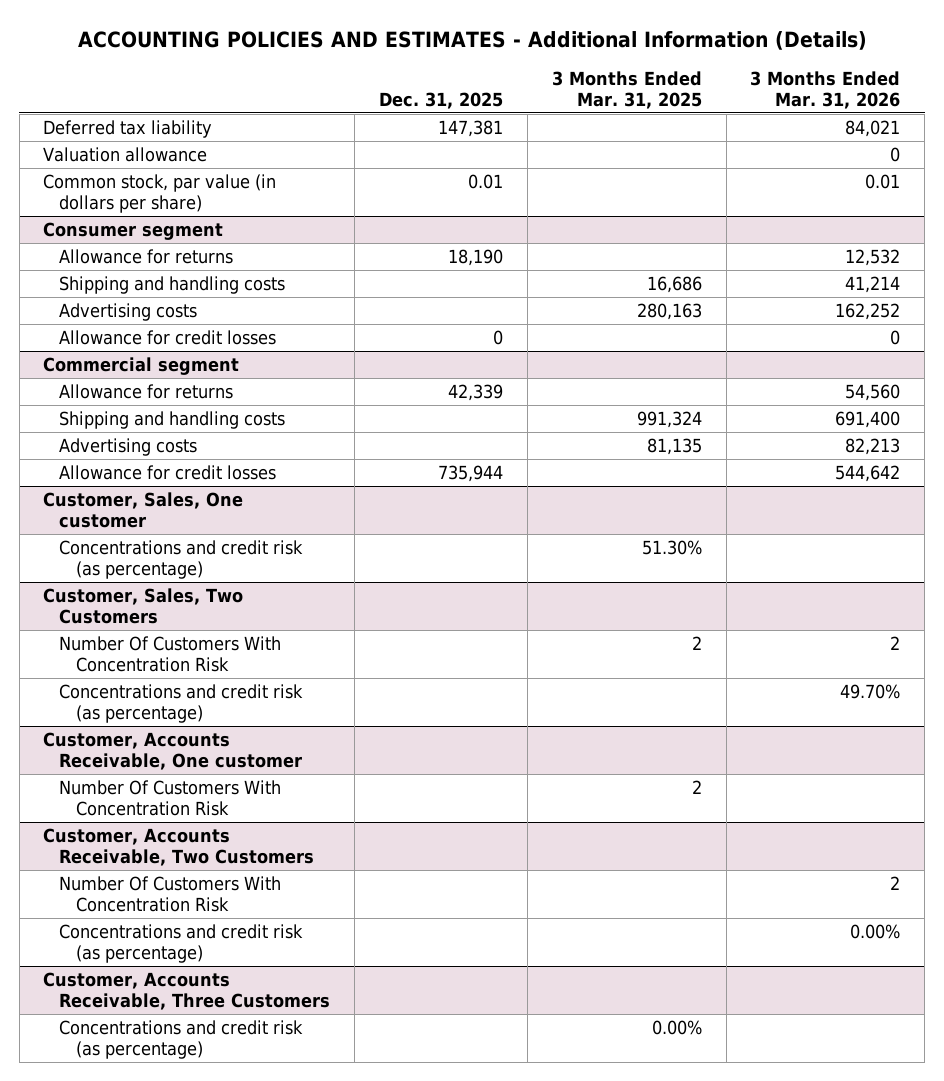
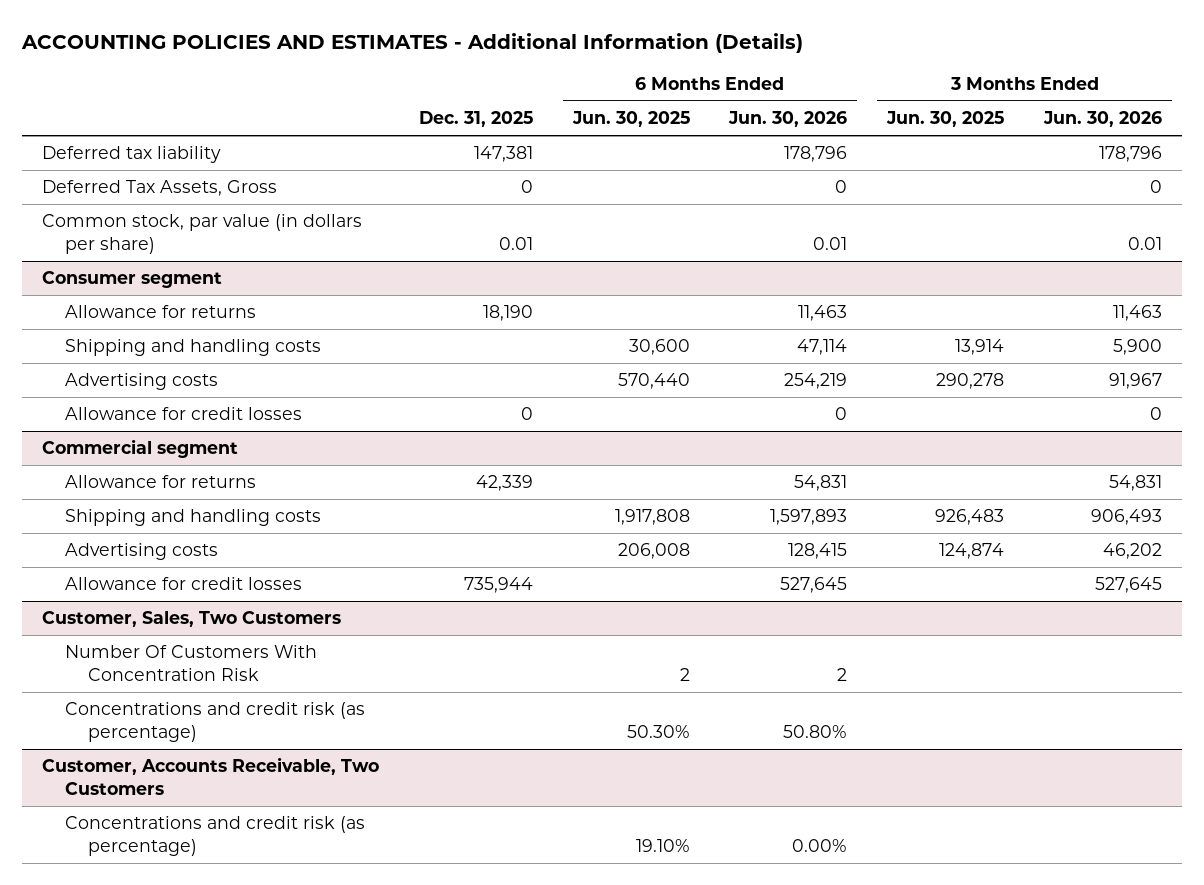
- | Dec. 31, 2025 | 3 Months Ended Mar. 31, 2025 | 3 Months Ended Mar. 31, 2026
+ | Dec. 31, 2025 | 6 Months Ended Jun. 30, 2025 | 6 Months Ended Jun. 30, 2026 | 3 Months Ended Jun. 30, 2025 | 3 Months Ended Jun. 30, 2026
- Valuation allowance | | | 0
+ Deferred Tax Assets, Gross | 0 | | 0 | | 0
- Customer, Sales, One customer
- Concentrations and credit risk (as percentage) | | 51.30% |
- Customer, Accounts Receivable, One customer
- Number Of Customers With Concentration Risk | | 2 |
@ Customer, Accounts Receivable, Two Customers
- Number Of Customers With Concentration Risk | | | 2
- Customer, Accounts Receivable, Three Customers
- Concentrations and credit risk (as percentage) | | 0.00% |

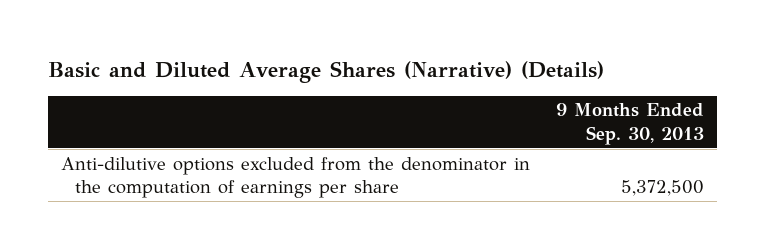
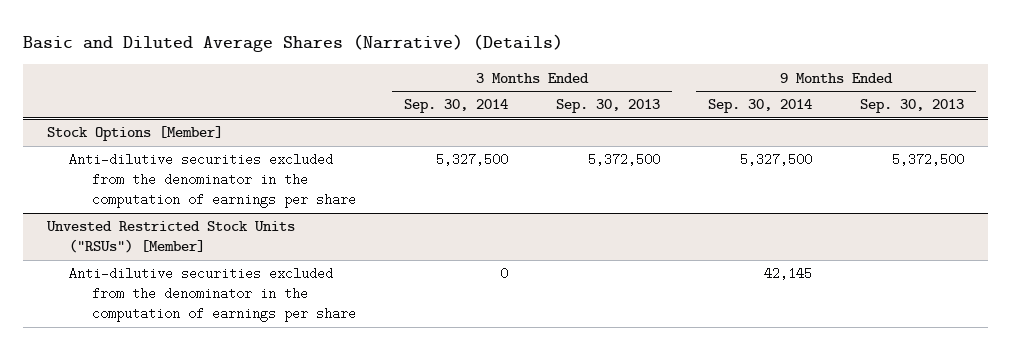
- | 9 Months Ended Sep. 30, 2013
+ | 3 Months Ended Sep. 30, 2014 | 3 Months Ended Sep. 30, 2013 | 9 Months Ended Sep. 30, 2014 | 9 Months Ended Sep. 30, 2013
- Anti-dilutive options excluded from the denominator in the computation of earnings per share | 5,372,500
+ Stock Options [Member]
+ Anti-dilutive securities excluded from the denominator in the computation of earnings per share | 5,327,500 | 5,372,500 | 5,327,500 | 5,372,500
+ Unvested Restricted Stock Units ("RSUs") [Member]
+ Anti-dilutive securities excluded from the denominator in the computation of earnings per share | 0 | | 42,145 |

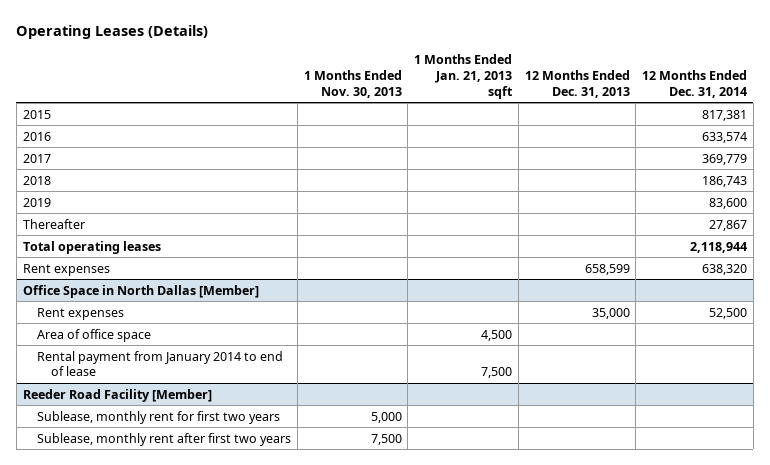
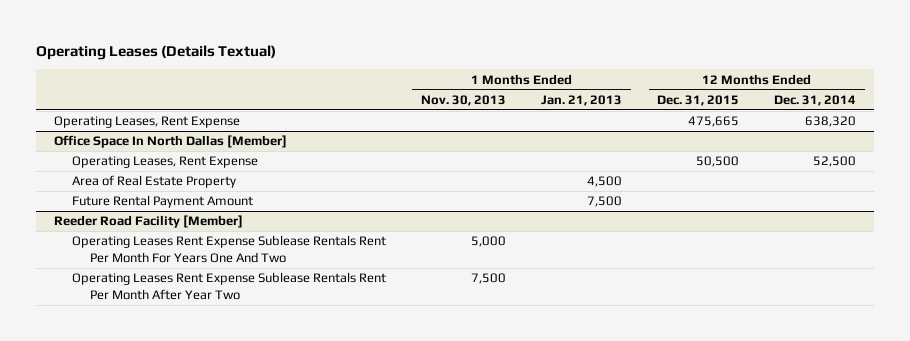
- Operating Leases (Details)
+ Operating Leases (Details Textual)
- | 1 Months Ended Nov. 30, 2013 | 1 Months Ended Jan. 21, 2013 sqft | 12 Months Ended Dec. 31, 2013 | 12 Months Ended Dec. 31, 2014
+ | 1 Months Ended Nov. 30, 2013 | 1 Months Ended Jan. 21, 2013 | 12 Months Ended Dec. 31, 2015 | 12 Months Ended Dec. 31, 2014
- 2015 | | | | 817,381
- 2016 | | | | 633,574
- 2017 | | | | 369,779
- 2018 | | | | 186,743
- 2019 | | | | 83,600
- Thereafter | | | | 27,867
- Total operating leases | | | | 2,118,944
- Rent expenses | | | 658,599 | 638,320
- Office Space in North Dallas [Member]
- Rent expenses | | | 35,000 | 52,500
- Area of office space | | 4,500 | |
- Rental payment from January 2014 to end of lease | | 7,500 | |
+ Operating Leases, Rent Expense | | | 475,665 | 638,320
+ Office Space In North Dallas [Member]
+ Operating Leases, Rent Expense | | | 50,500 | 52,500
+ Area of Real Estate Property | | 4,500 | |
+ Future Rental Payment Amount | | 7,500 | |
@ Reeder Road Facility [Member]
- Sublease, monthly rent for first two years | 5,000 | | |
- Sublease, monthly rent after first two years | 7,500 | | |
+ Operating Leases Rent Expense Sublease Rentals Rent Per Month For Years One And Two | 5,000 | | |
+ Operating Leases Rent Expense Sublease Rentals Rent Per Month After Year Two | 7,500 | | |

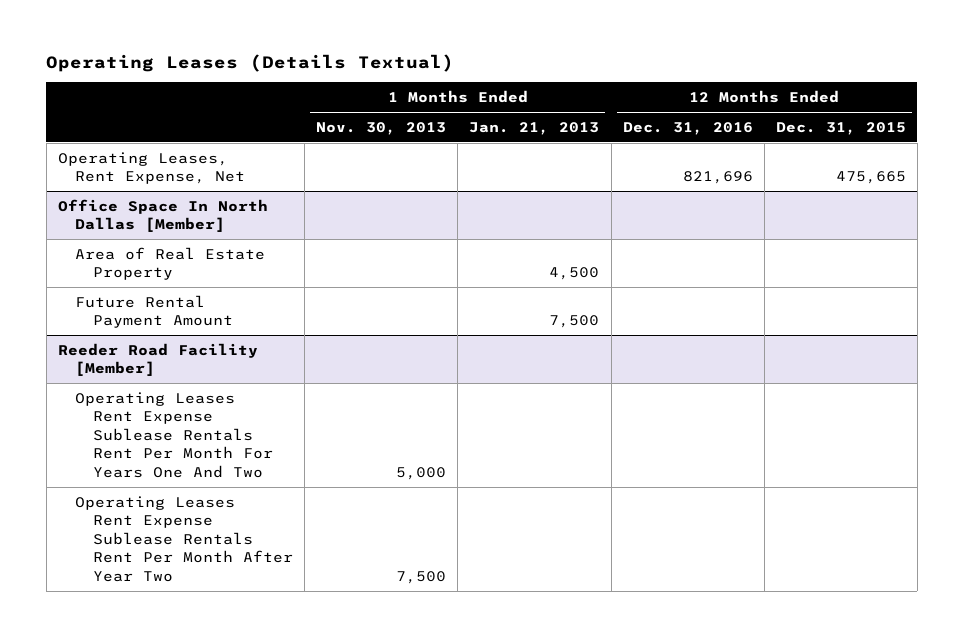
- | 1 Months Ended Nov. 30, 2013 | 1 Months Ended Jan. 21, 2013 | 12 Months Ended Dec. 31, 2015 | 12 Months Ended Dec. 31, 2014
+ | 1 Months Ended Nov. 30, 2013 | 1 Months Ended Jan. 21, 2013 | 12 Months Ended Dec. 31, 2016 | 12 Months Ended Dec. 31, 2015
- Operating Leases, Rent Expense | | | 475,665 | 638,320
+ Operating Leases, Rent Expense, Net | | | 821,696 | 475,665
@ Office Space In North Dallas [Member]
- Operating Leases, Rent Expense | | | 50,500 | 52,500

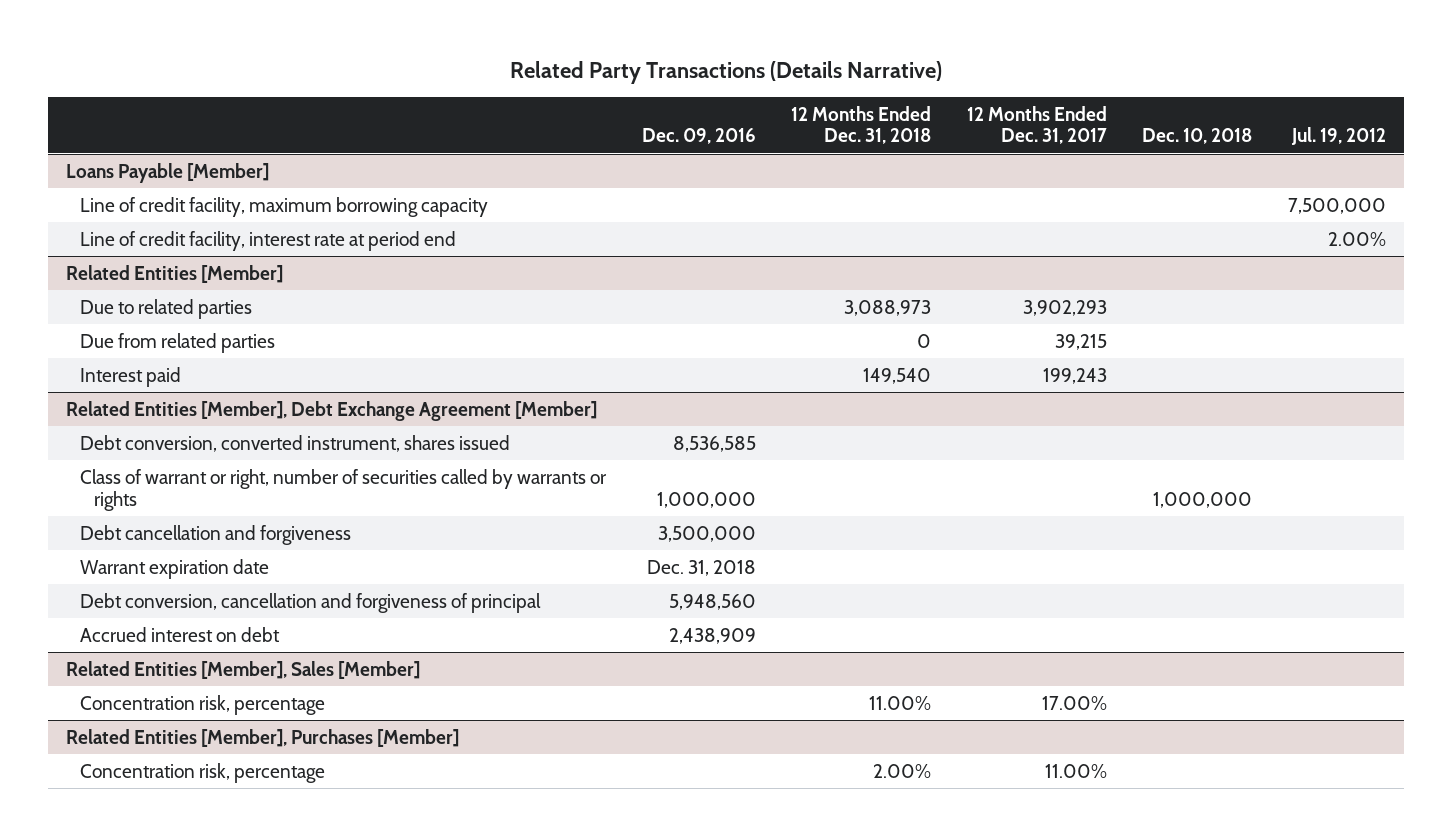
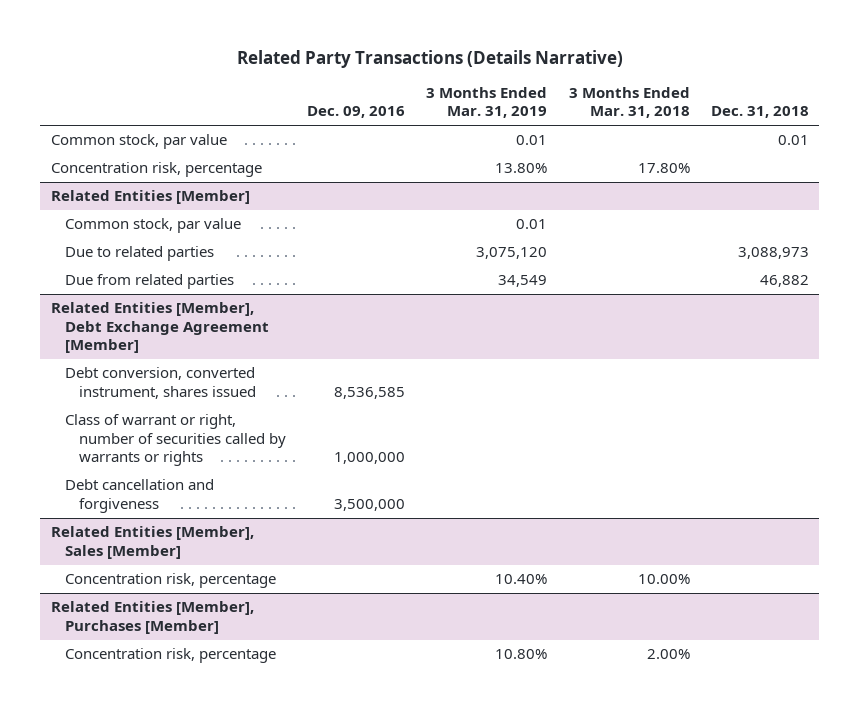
- | Dec. 09, 2016 | 12 Months Ended Dec. 31, 2018 | 12 Months Ended Dec. 31, 2017 | Dec. 10, 2018 | Jul. 19, 2012
+ | Dec. 09, 2016 | 3 Months Ended Mar. 31, 2019 | 3 Months Ended Mar. 31, 2018 | Dec. 31, 2018
- Loans Payable [Member]
- Line of credit facility, maximum borrowing capacity | | | | | 7,500,000
- Line of credit facility, interest rate at period end | | | | | 2.00%
+ Common stock, par value | | 0.01 | | 0.01
+ Concentration risk, percentage | | 13.80% | 17.80% |
@ Related Entities [Member]
+ Common stock, par value | | 0.01 | |
- Interest paid | | 149,540 | 199,243 | |
@ Related Entities [Member], Debt Exchange Agreement [Member]
- Warrant expiration date | Dec. 31, 2018 | | | |
- Debt conversion, cancellation and forgiveness of principal | 5,948,560 | | | |
- Accrued interest on debt | 2,438,909 | | | |

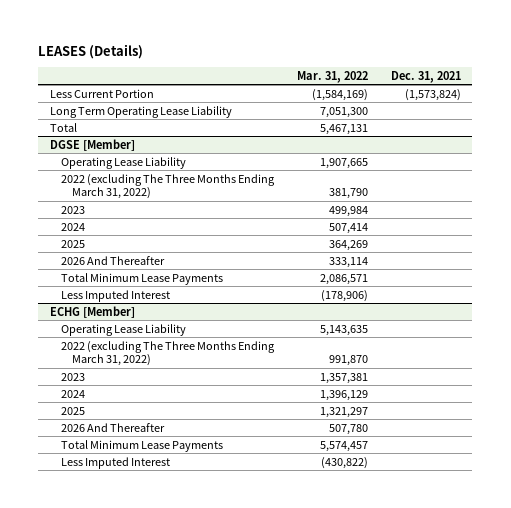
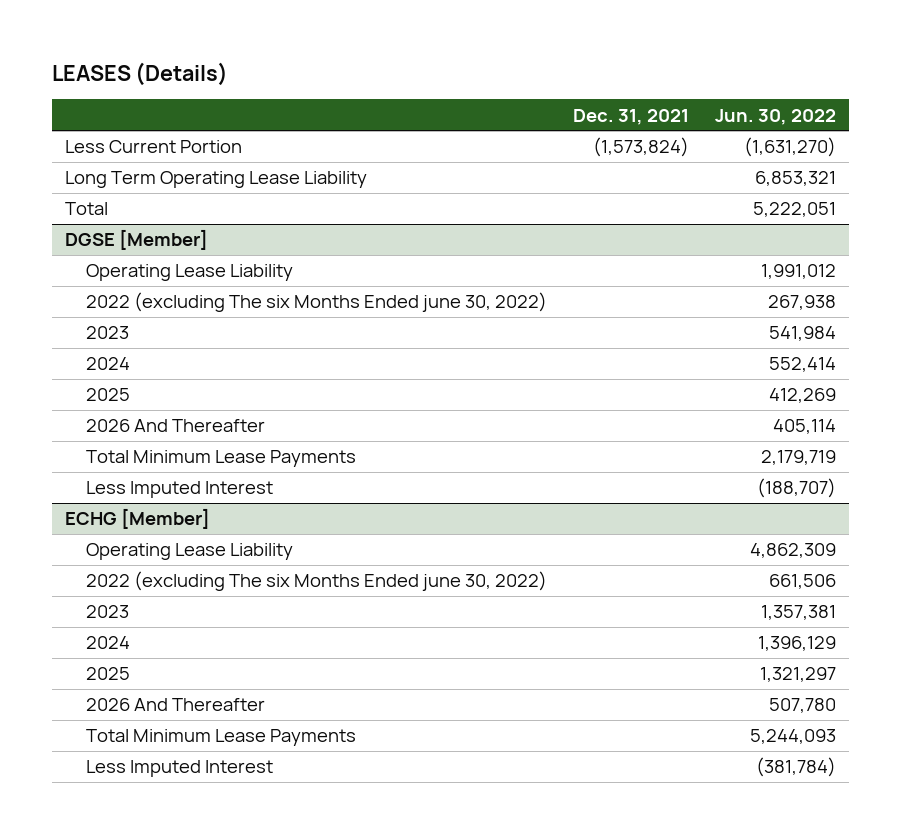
- | Mar. 31, 2022 | Dec. 31, 2021
+ | Dec. 31, 2021 | Jun. 30, 2022
@ DGSE [Member]
- 2022 (excluding The Three Months Ending March 31, 2022) | 381,790 |
+ 2022 (excluding The six Months Ended june 30, 2022) | | 267,938
@ ECHG [Member]
- 2022 (excluding The Three Months Ending March 31, 2022) | 991,870 |
+ 2022 (excluding The six Months Ended june 30, 2022) | | 661,506

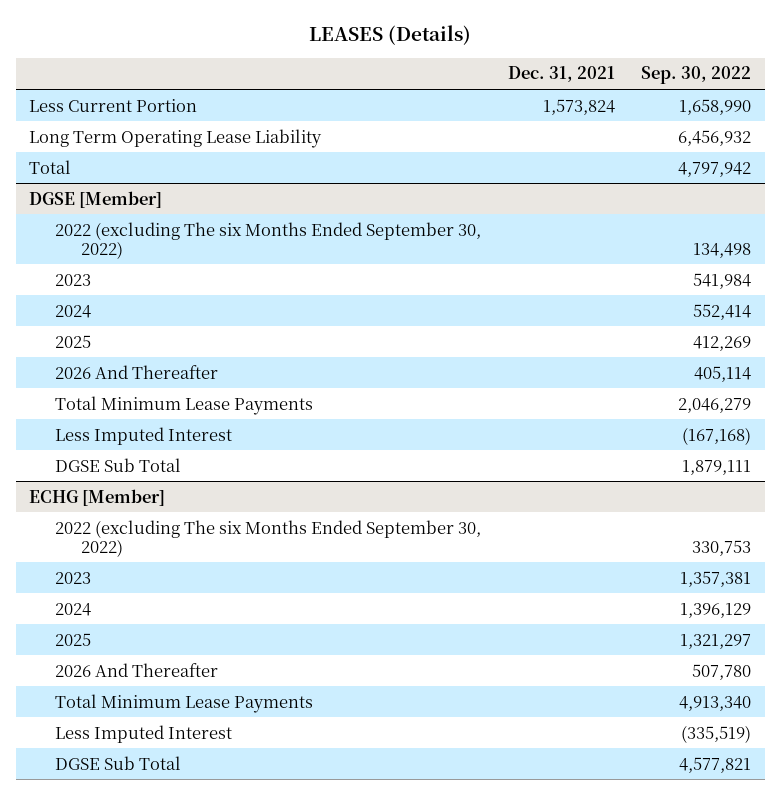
- | Dec. 31, 2021 | Jun. 30, 2022
+ | Dec. 31, 2021 | Sep. 30, 2022
- Less Current Portion | (1,573,824) | (1,631,270)
+ Less Current Portion | 1,573,824 | 1,658,990
@ DGSE [Member]
- Operating Lease Liability | | 1,991,012
- 2022 (excluding The six Months Ended june 30, 2022) | | 267,938
+ 2022 (excluding The six Months Ended September 30, 2022) | | 134,498
+ DGSE Sub Total | | 1,879,111
@ ECHG [Member]
- Operating Lease Liability | | 4,862,309
- 2022 (excluding The six Months Ended june 30, 2022) | | 661,506
+ 2022 (excluding The six Months Ended September 30, 2022) | | 330,753
+ DGSE Sub Total | | 4,577,821

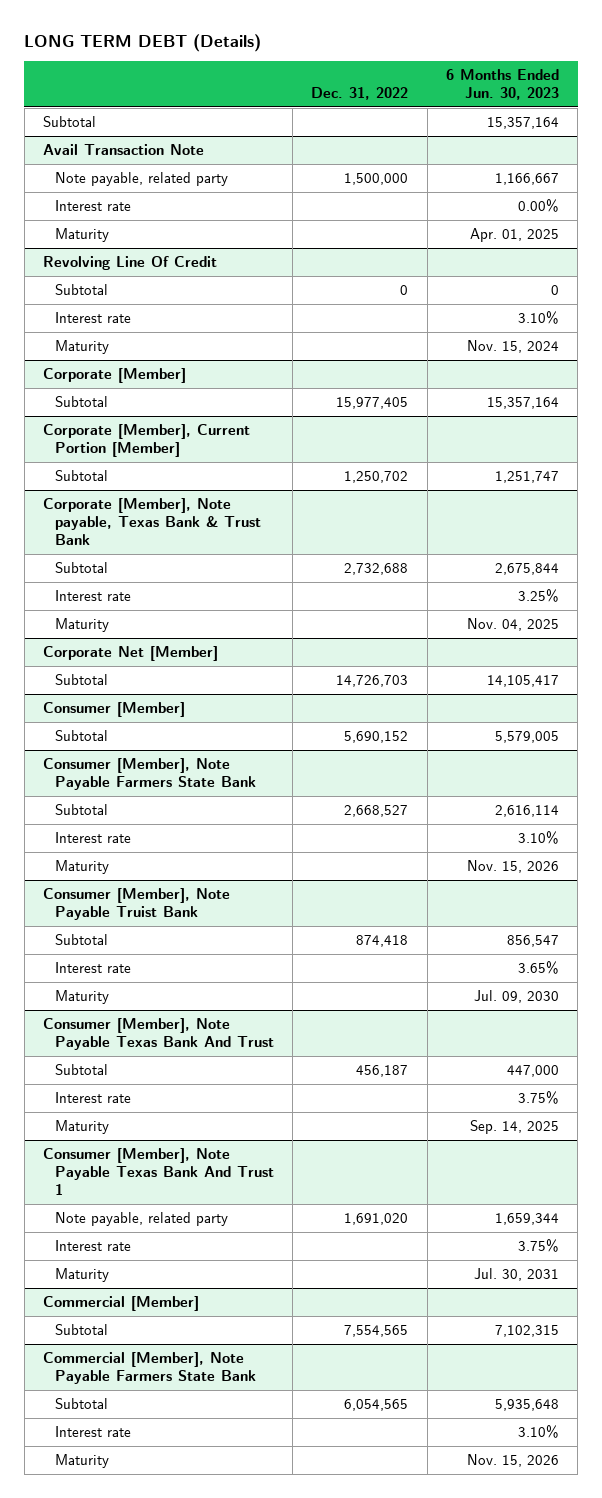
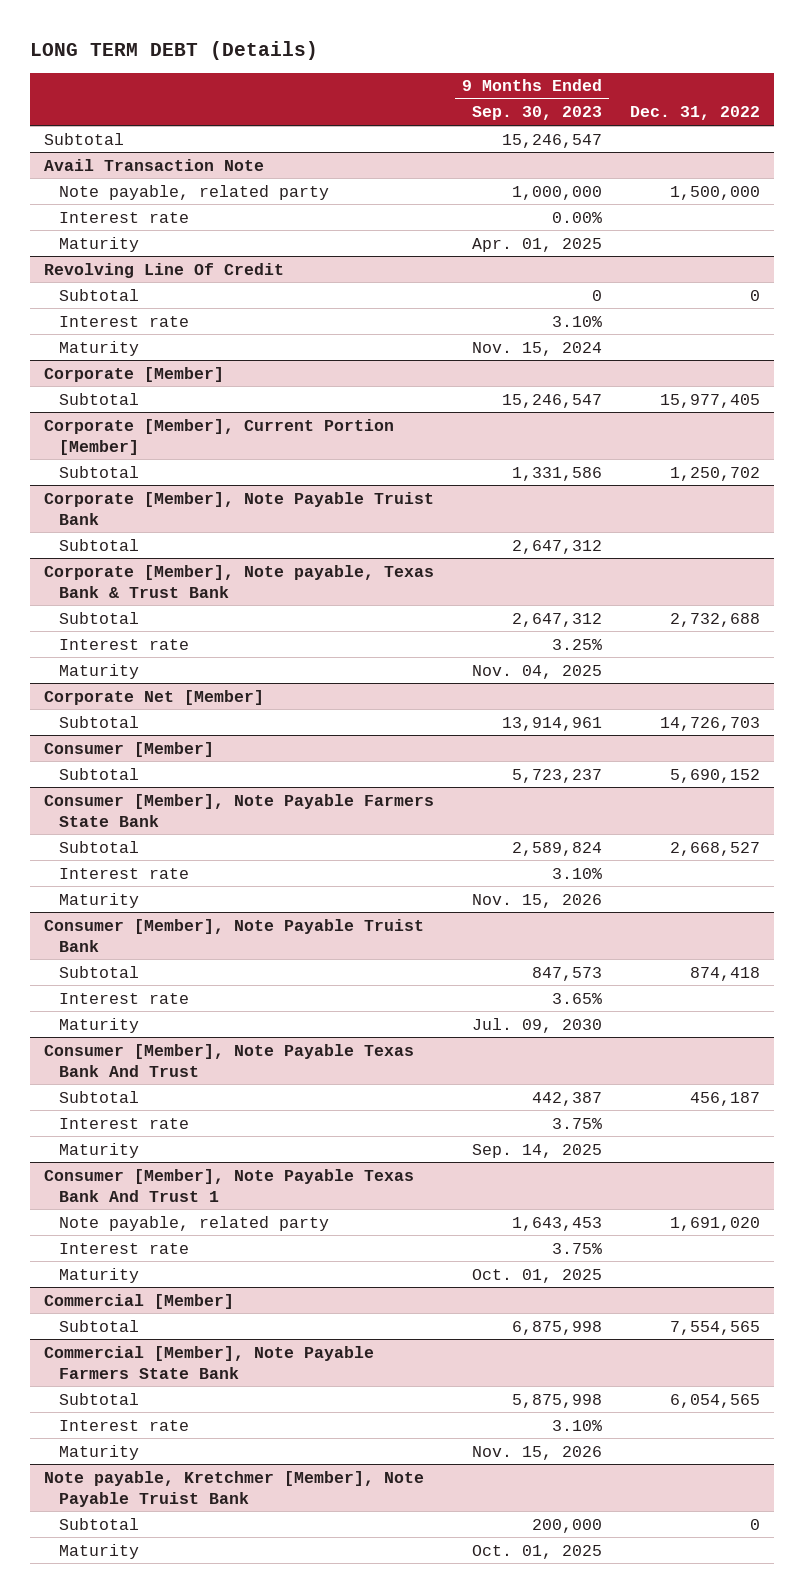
- | Dec. 31, 2022 | 6 Months Ended Jun. 30, 2023
+ | 9 Months Ended Sep. 30, 2023 | Dec. 31, 2022
+ Corporate [Member], Note Payable Truist Bank
+ Subtotal | 2,647,312 |
+ Note payable, Kretchmer [Member], Note Payable Truist Bank
+ Subtotal | 200,000 | 0
+ Maturity | Oct. 01, 2025 |

